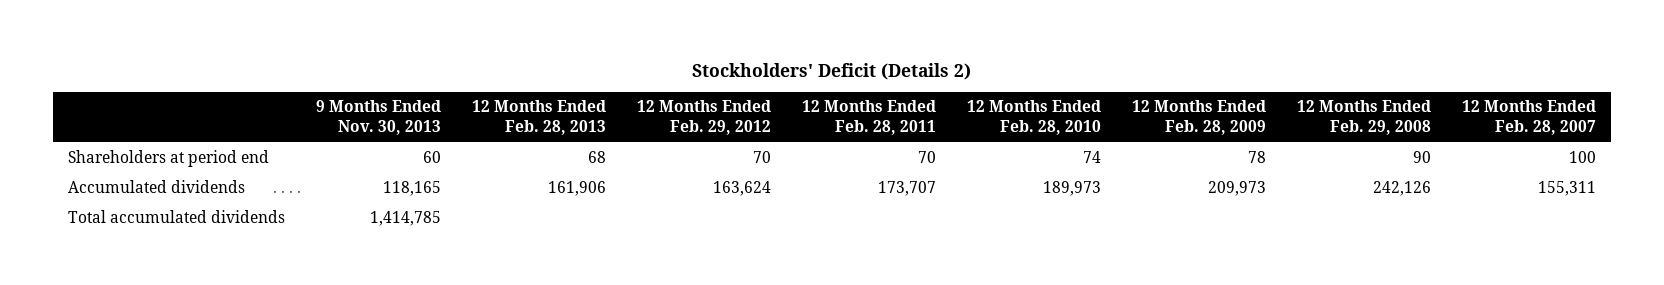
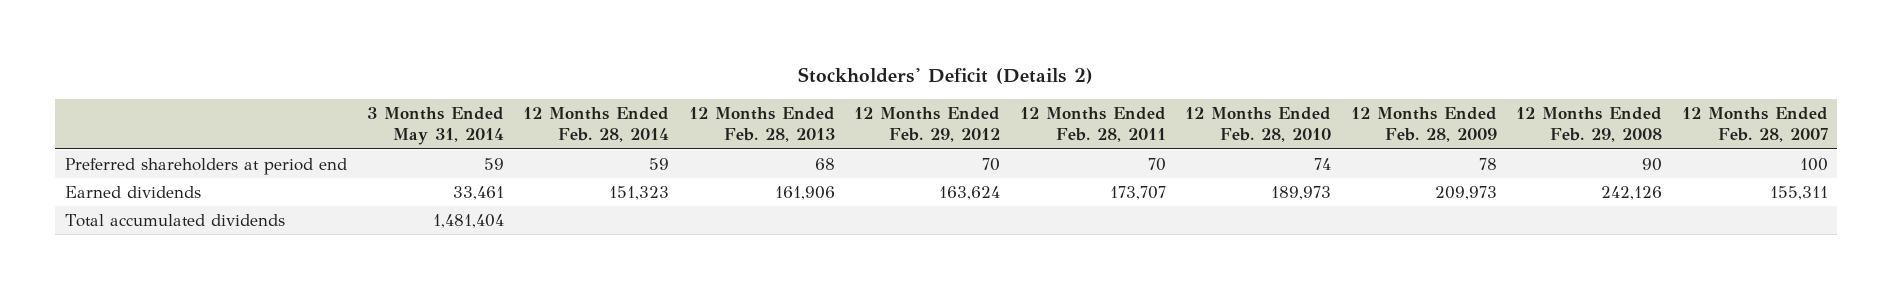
- | 9 Months Ended Nov. 30, 2013 | 12 Months Ended Feb. 28, 2013 | 12 Months Ended Feb. 29, 2012 | 12 Months Ended Feb. 28, 2011 | 12 Months Ended Feb. 28, 2010 | 12 Months Ended Feb. 28, 2009 | 12 Months Ended Feb. 29, 2008 | 12 Months Ended Feb. 28, 2007
+ | 3 Months Ended May 31, 2014 | 12 Months Ended Feb. 28, 2014 | 12 Months Ended Feb. 28, 2013 | 12 Months Ended Feb. 29, 2012 | 12 Months Ended Feb. 28, 2011 | 12 Months Ended Feb. 28, 2010 | 12 Months Ended Feb. 28, 2009 | 12 Months Ended Feb. 29, 2008 | 12 Months Ended Feb. 28, 2007
- Shareholders at period end | 60 | 68 | 70 | 70 | 74 | 78 | 90 | 100
- Accumulated dividends | 118,165 | 161,906 | 163,624 | 173,707 | 189,973 | 209,973 | 242,126 | 155,311
+ Preferred shareholders at period end | 59 | 59 | 68 | 70 | 70 | 74 | 78 | 90 | 100
+ Earned dividends | 33,461 | 151,323 | 161,906 | 163,624 | 173,707 | 189,973 | 209,973 | 242,126 | 155,311

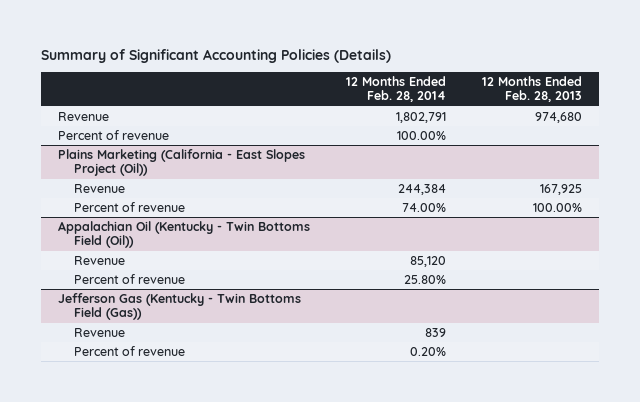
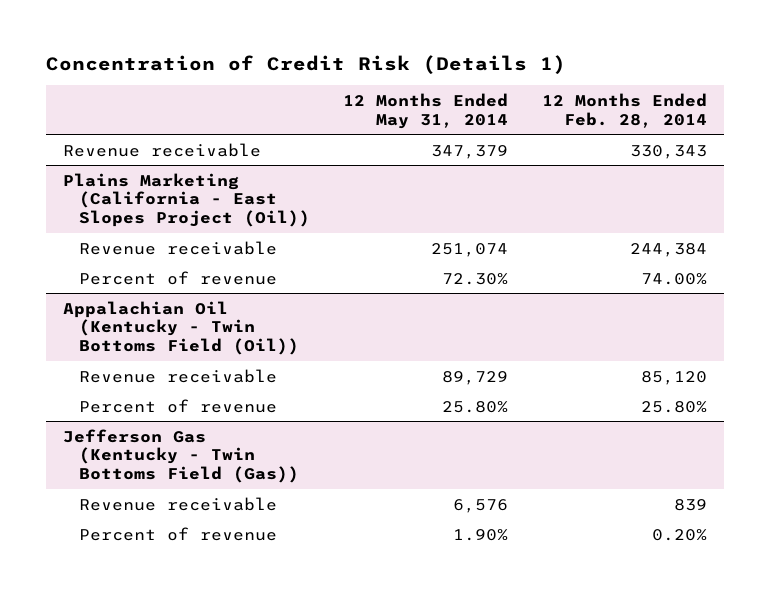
- Summary of Significant Accounting Policies (Details)
+ Concentration of Credit Risk (Details 1)
- | 12 Months Ended Feb. 28, 2014 | 12 Months Ended Feb. 28, 2013
+ | 12 Months Ended May 31, 2014 | 12 Months Ended Feb. 28, 2014
- Revenue | 1,802,791 | 974,680
- Percent of revenue | 100.00% |
+ Revenue receivable | 347,379 | 330,343
@ Plains Marketing (California - East Slopes Project (Oil))
- Revenue | 244,384 | 167,925
+ Revenue receivable | 251,074 | 244,384
@ Appalachian Oil (Kentucky - Twin Bottoms Field (Oil))
- Revenue | 85,120 |
+ Revenue receivable | 89,729 | 85,120
@ Jefferson Gas (Kentucky - Twin Bottoms Field (Gas))
- Revenue | 839 |
+ Revenue receivable | 6,576 | 839

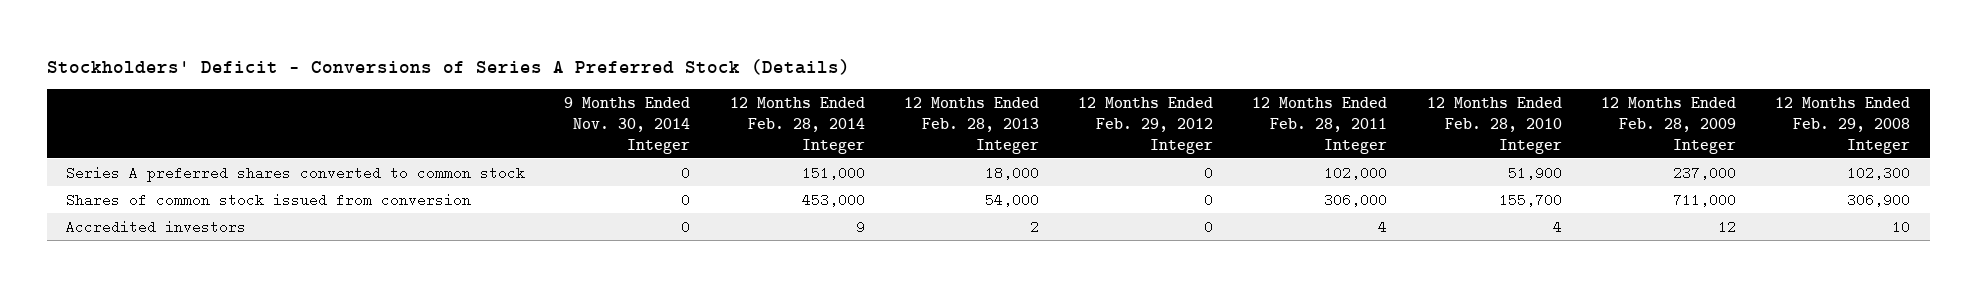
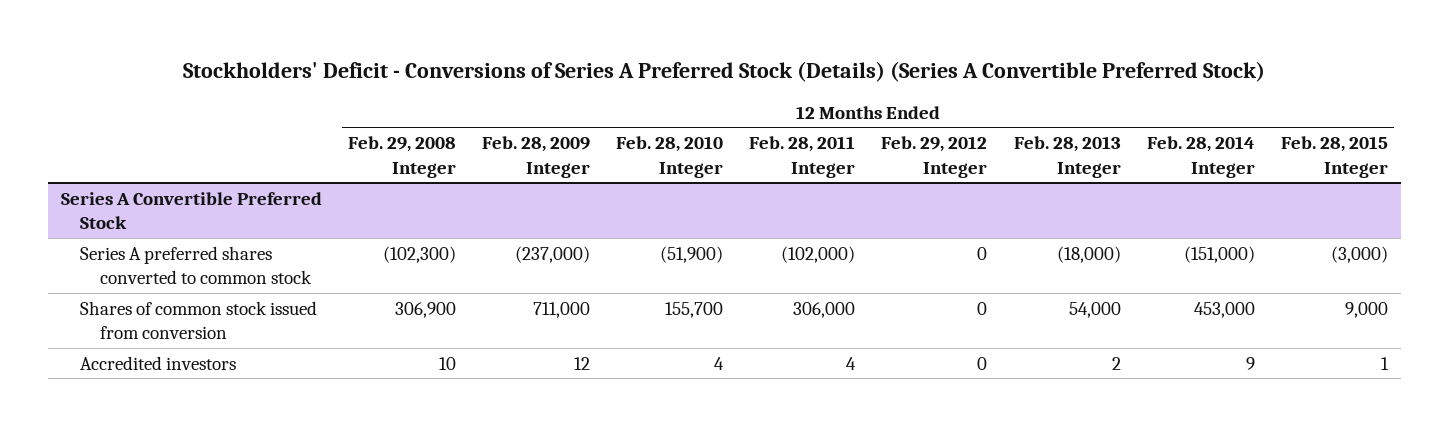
- Stockholders' Deficit - Conversions of Series A Preferred Stock (Details)
+ Stockholders' Deficit - Conversions of Series A Preferred Stock (Details) (Series A Convertible Preferred Stock)
- | 9 Months Ended Nov. 30, 2014 Integer | 12 Months Ended Feb. 28, 2014 Integer | 12 Months Ended Feb. 28, 2013 Integer | 12 Months Ended Feb. 29, 2012 Integer | 12 Months Ended Feb. 28, 2011 Integer | 12 Months Ended Feb. 28, 2010 Integer | 12 Months Ended Feb. 28, 2009 Integer | 12 Months Ended Feb. 29, 2008 Integer
+ | 12 Months Ended Feb. 29, 2008 Integer | 12 Months Ended Feb. 28, 2009 Integer | 12 Months Ended Feb. 28, 2010 Integer | 12 Months Ended Feb. 28, 2011 Integer | 12 Months Ended Feb. 29, 2012 Integer | 12 Months Ended Feb. 28, 2013 Integer | 12 Months Ended Feb. 28, 2014 Integer | 12 Months Ended Feb. 28, 2015 Integer
- Series A preferred shares converted to common stock | 0 | 151,000 | 18,000 | 0 | 102,000 | 51,900 | 237,000 | 102,300
+ Series A Convertible Preferred Stock
+ Series A preferred shares converted to common stock | (102,300) | (237,000) | (51,900) | (102,000) | 0 | (18,000) | (151,000) | (3,000)

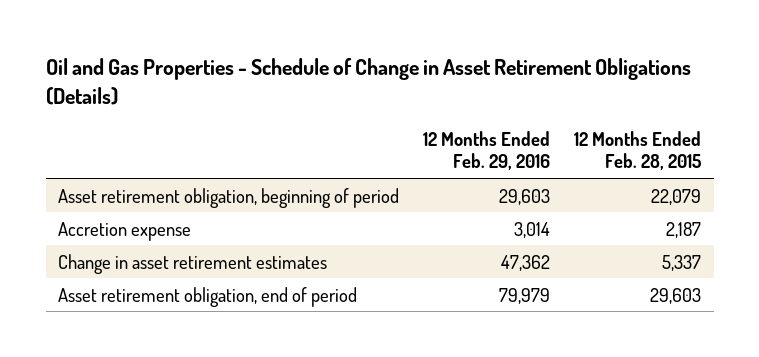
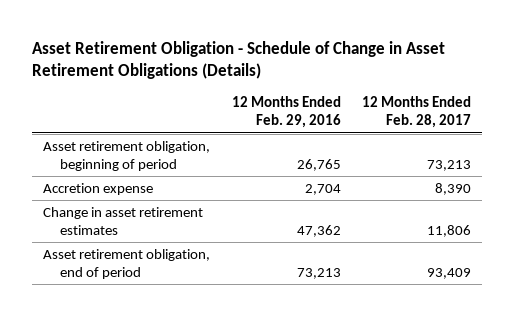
- Oil and Gas Properties - Schedule of Change in Asset Retirement Obligations (Details)
+ Asset Retirement Obligation - Schedule of Change in Asset Retirement Obligations (Details)
- | 12 Months Ended Feb. 29, 2016 | 12 Months Ended Feb. 28, 2015
+ | 12 Months Ended Feb. 29, 2016 | 12 Months Ended Feb. 28, 2017
- Asset retirement obligation, beginning of period | 29,603 | 22,079
- Accretion expense | 3,014 | 2,187
+ Asset retirement obligation, beginning of period | 26,765 | 73,213
+ Accretion expense | 2,704 | 8,390
- Asset retirement obligation, end of period | 79,979 | 29,603
+ Asset retirement obligation, end of period | 73,213 | 93,409

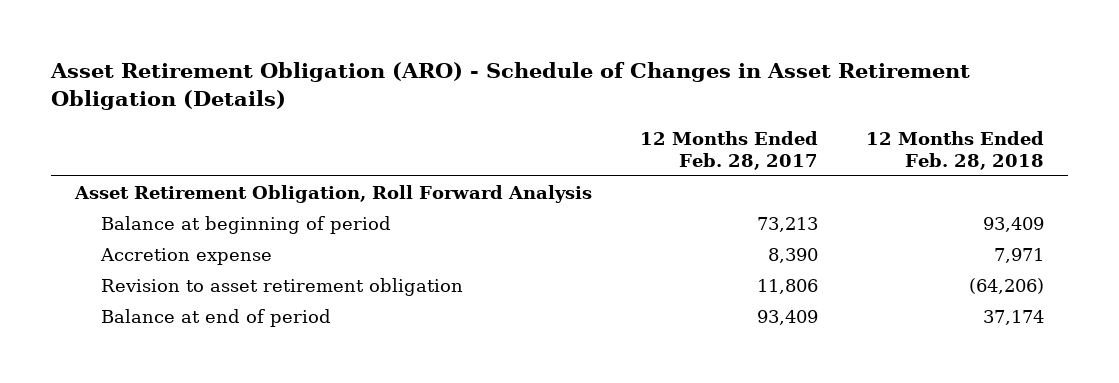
- Asset Retirement Obligation - Schedule of Change in Asset Retirement Obligations (Details)
+ Asset Retirement Obligation (ARO) - Schedule of Changes in Asset Retirement Obligation (Details)
- | 12 Months Ended Feb. 29, 2016 | 12 Months Ended Feb. 28, 2017
+ | 12 Months Ended Feb. 28, 2017 | 12 Months Ended Feb. 28, 2018
- Asset retirement obligation, beginning of period | 26,765 | 73,213
+ Asset Retirement Obligation, Roll Forward Analysis
+ Balance at beginning of period | 73,213 | 93,409
- Change in asset retirement estimates | 47,362 | 11,806
- Asset retirement obligation, end of period | 73,213 | 93,409
+ Revision to asset retirement obligation | 11,806 | (64,206)
+ Balance at end of period | 93,409 | 37,174

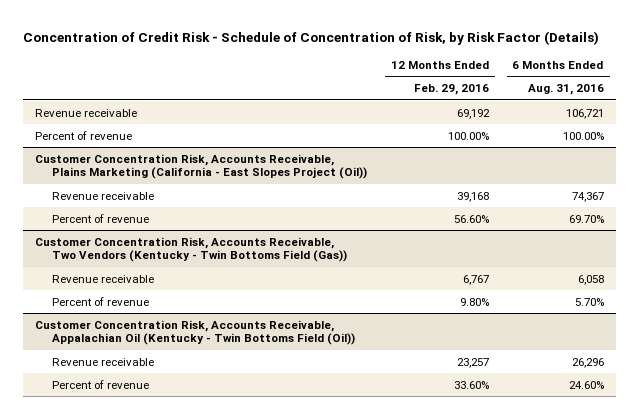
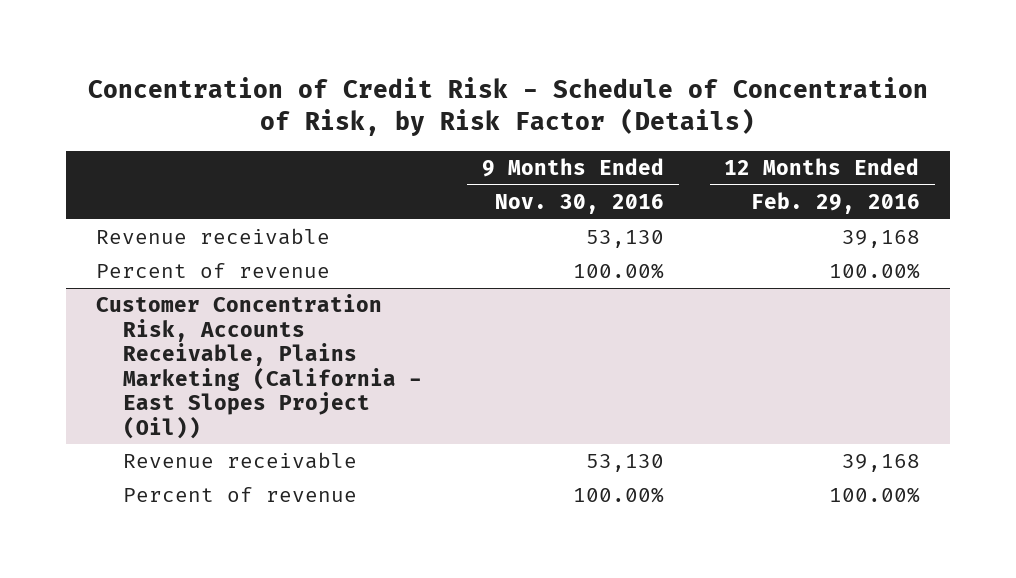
- | 12 Months Ended Feb. 29, 2016 | 6 Months Ended Aug. 31, 2016
+ | 9 Months Ended Nov. 30, 2016 | 12 Months Ended Feb. 29, 2016
- Revenue receivable | 69,192 | 106,721
+ Revenue receivable | 53,130 | 39,168
@ Customer Concentration Risk, Accounts Receivable, Plains Marketing (California - East Slopes Project (Oil))
- Percent of revenue | 56.60% | 69.70%
- Customer Concentration Risk, Accounts Receivable, Two Vendors (Kentucky - Twin Bottoms Field (Gas))
- Revenue receivable | 6,767 | 6,058
- Percent of revenue | 9.80% | 5.70%
- Customer Concentration Risk, Accounts Receivable, Appalachian Oil (Kentucky - Twin Bottoms Field (Oil))
- Revenue receivable | 23,257 | 26,296
- Percent of revenue | 33.60% | 24.60%
@ Customer Concentration Risk, Accounts Receivable, Plains Marketing (California - East Slopes Project (Oil))
+ Percent of revenue | 100.00% | 100.00%

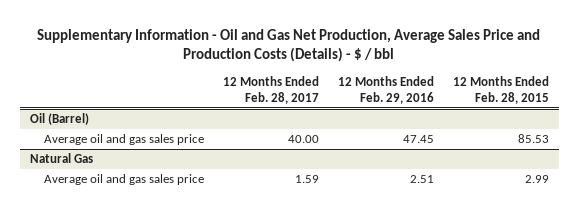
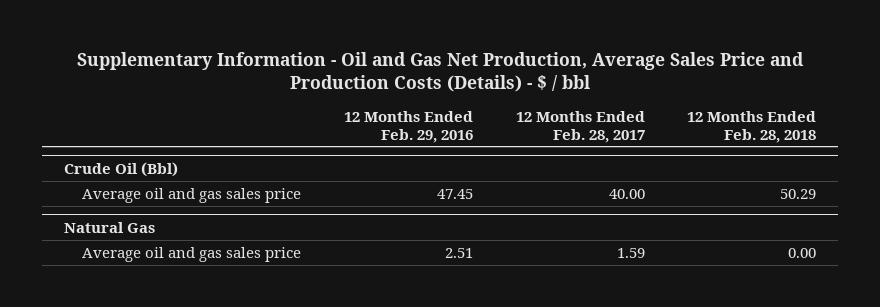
- | 12 Months Ended Feb. 28, 2017 | 12 Months Ended Feb. 29, 2016 | 12 Months Ended Feb. 28, 2015
+ | 12 Months Ended Feb. 29, 2016 | 12 Months Ended Feb. 28, 2017 | 12 Months Ended Feb. 28, 2018
- Oil (Barrel)
+ Crude Oil (Bbl)

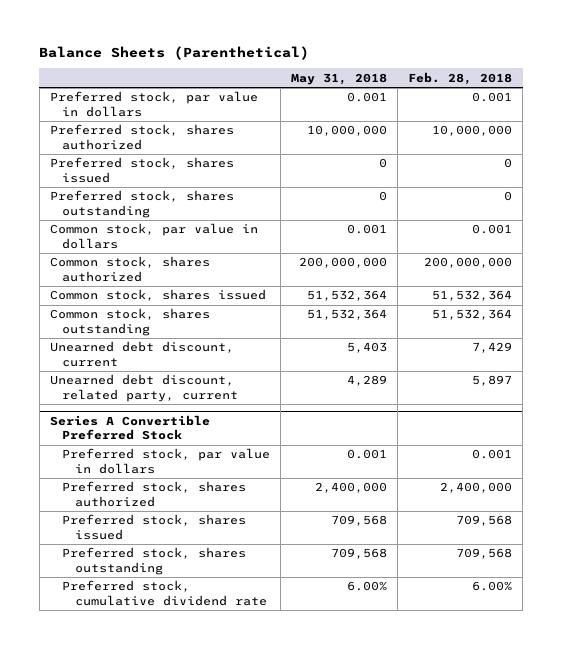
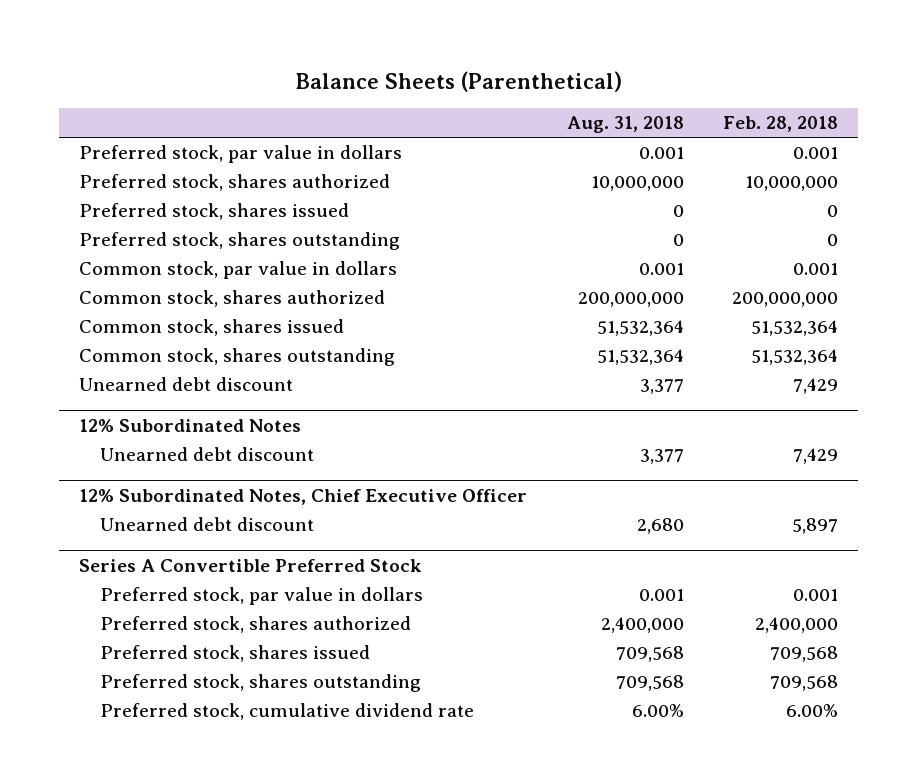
- | May 31, 2018 | Feb. 28, 2018
+ | Aug. 31, 2018 | Feb. 28, 2018
- Unearned debt discount, current | 5,403 | 7,429
- Unearned debt discount, related party, current | 4,289 | 5,897
+ Unearned debt discount | 3,377 | 7,429
+ 12% Subordinated Notes
+ Unearned debt discount | 3,377 | 7,429
+ 12% Subordinated Notes, Chief Executive Officer
+ Unearned debt discount | 2,680 | 5,897

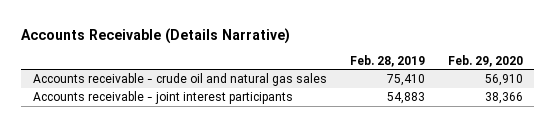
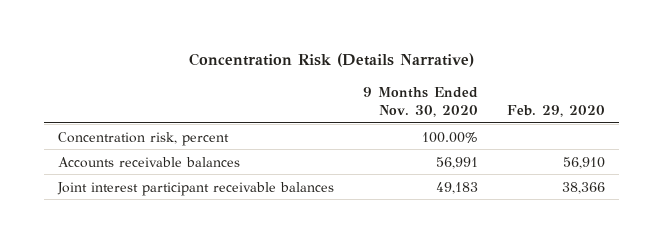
- Accounts Receivable (Details Narrative)
+ Concentration Risk (Details Narrative)
- | Feb. 28, 2019 | Feb. 29, 2020
+ | 9 Months Ended Nov. 30, 2020 | Feb. 29, 2020
- Accounts receivable - crude oil and natural gas sales | 75,410 | 56,910
- Accounts receivable - joint interest participants | 54,883 | 38,366
+ Concentration risk, percent | 100.00% |
+ Accounts receivable balances | 56,991 | 56,910
+ Joint interest participant receivable balances | 49,183 | 38,366

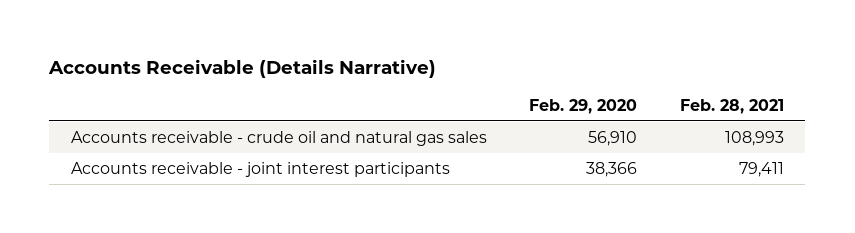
- Concentration Risk (Details Narrative)
+ Accounts Receivable (Details Narrative)
- | 9 Months Ended Nov. 30, 2020 | Feb. 29, 2020
+ | Feb. 29, 2020 | Feb. 28, 2021
- Concentration risk, percent | 100.00% |
- Accounts receivable balances | 56,991 | 56,910
- Joint interest participant receivable balances | 49,183 | 38,366
+ Accounts receivable - crude oil and natural gas sales | 56,910 | 108,993
+ Accounts receivable - joint interest participants | 38,366 | 79,411

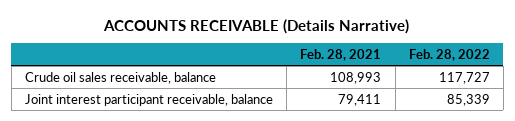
- Accounts Receivable (Details Narrative)
+ ACCOUNTS RECEIVABLE (Details Narrative)
- | Feb. 29, 2020 | Feb. 28, 2021
+ | Feb. 28, 2021 | Feb. 28, 2022
- Accounts receivable - crude oil and natural gas sales | 56,910 | 108,993
- Accounts receivable - joint interest participants | 38,366 | 79,411
+ Crude oil sales receivable, balance | 108,993 | 117,727
+ Joint interest participant receivable, balance | 79,411 | 85,339

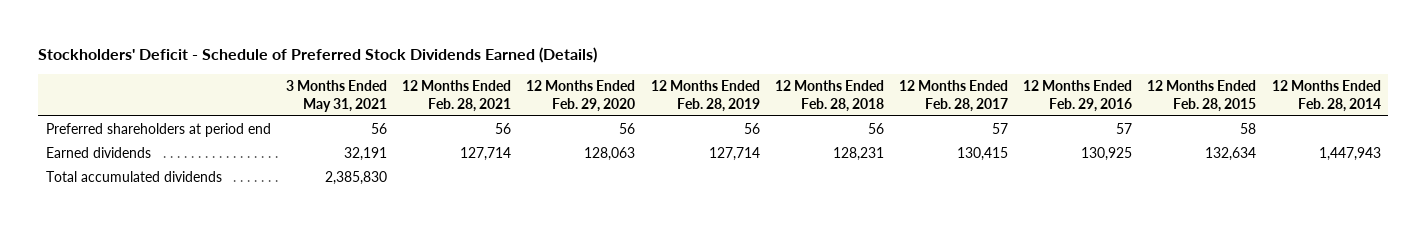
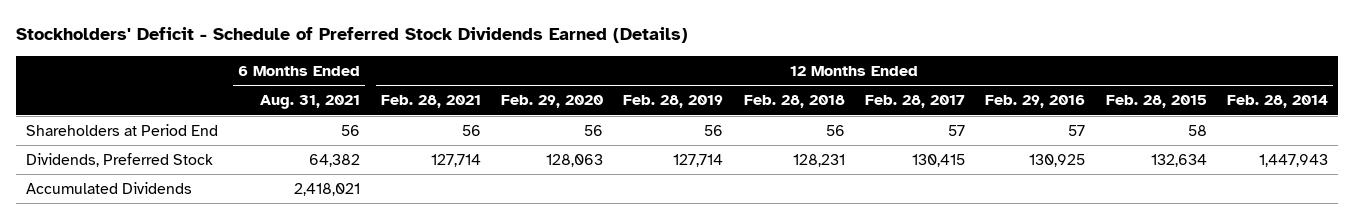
- | 3 Months Ended May 31, 2021 | 12 Months Ended Feb. 28, 2021 | 12 Months Ended Feb. 29, 2020 | 12 Months Ended Feb. 28, 2019 | 12 Months Ended Feb. 28, 2018 | 12 Months Ended Feb. 28, 2017 | 12 Months Ended Feb. 29, 2016 | 12 Months Ended Feb. 28, 2015 | 12 Months Ended Feb. 28, 2014
+ | 6 Months Ended Aug. 31, 2021 | 12 Months Ended Feb. 28, 2021 | 12 Months Ended Feb. 29, 2020 | 12 Months Ended Feb. 28, 2019 | 12 Months Ended Feb. 28, 2018 | 12 Months Ended Feb. 28, 2017 | 12 Months Ended Feb. 29, 2016 | 12 Months Ended Feb. 28, 2015 | 12 Months Ended Feb. 28, 2014
- Preferred shareholders at period end | 56 | 56 | 56 | 56 | 56 | 57 | 57 | 58 |
- Earned dividends | 32,191 | 127,714 | 128,063 | 127,714 | 128,231 | 130,415 | 130,925 | 132,634 | 1,447,943
- Total accumulated dividends | 2,385,830 | | | | | | | |
+ Shareholders at Period End | 56 | 56 | 56 | 56 | 56 | 57 | 57 | 58 |
+ Dividends, Preferred Stock | 64,382 | 127,714 | 128,063 | 127,714 | 128,231 | 130,415 | 130,925 | 132,634 | 1,447,943
+ Accumulated Dividends | 2,418,021 | | | | | | | |

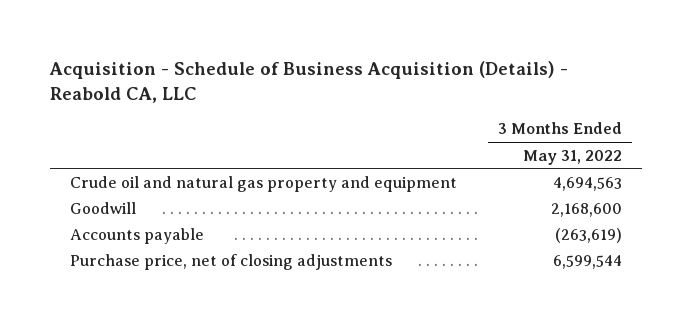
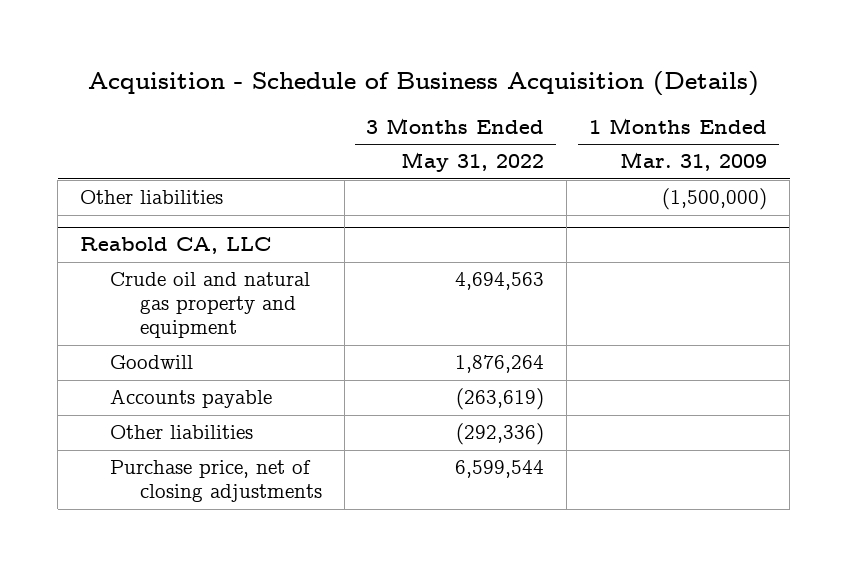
- Acquisition - Schedule of Business Acquisition (Details) - Reabold CA, LLC
+ Acquisition - Schedule of Business Acquisition (Details)
- | 3 Months Ended May 31, 2022
+ | 3 Months Ended May 31, 2022 | 1 Months Ended Mar. 31, 2009
+ Other liabilities | | (1,500,000)
+ Reabold CA, LLC
- Goodwill | 2,168,600
+ Goodwill | 1,876,264 |
+ Other liabilities | (292,336) |

